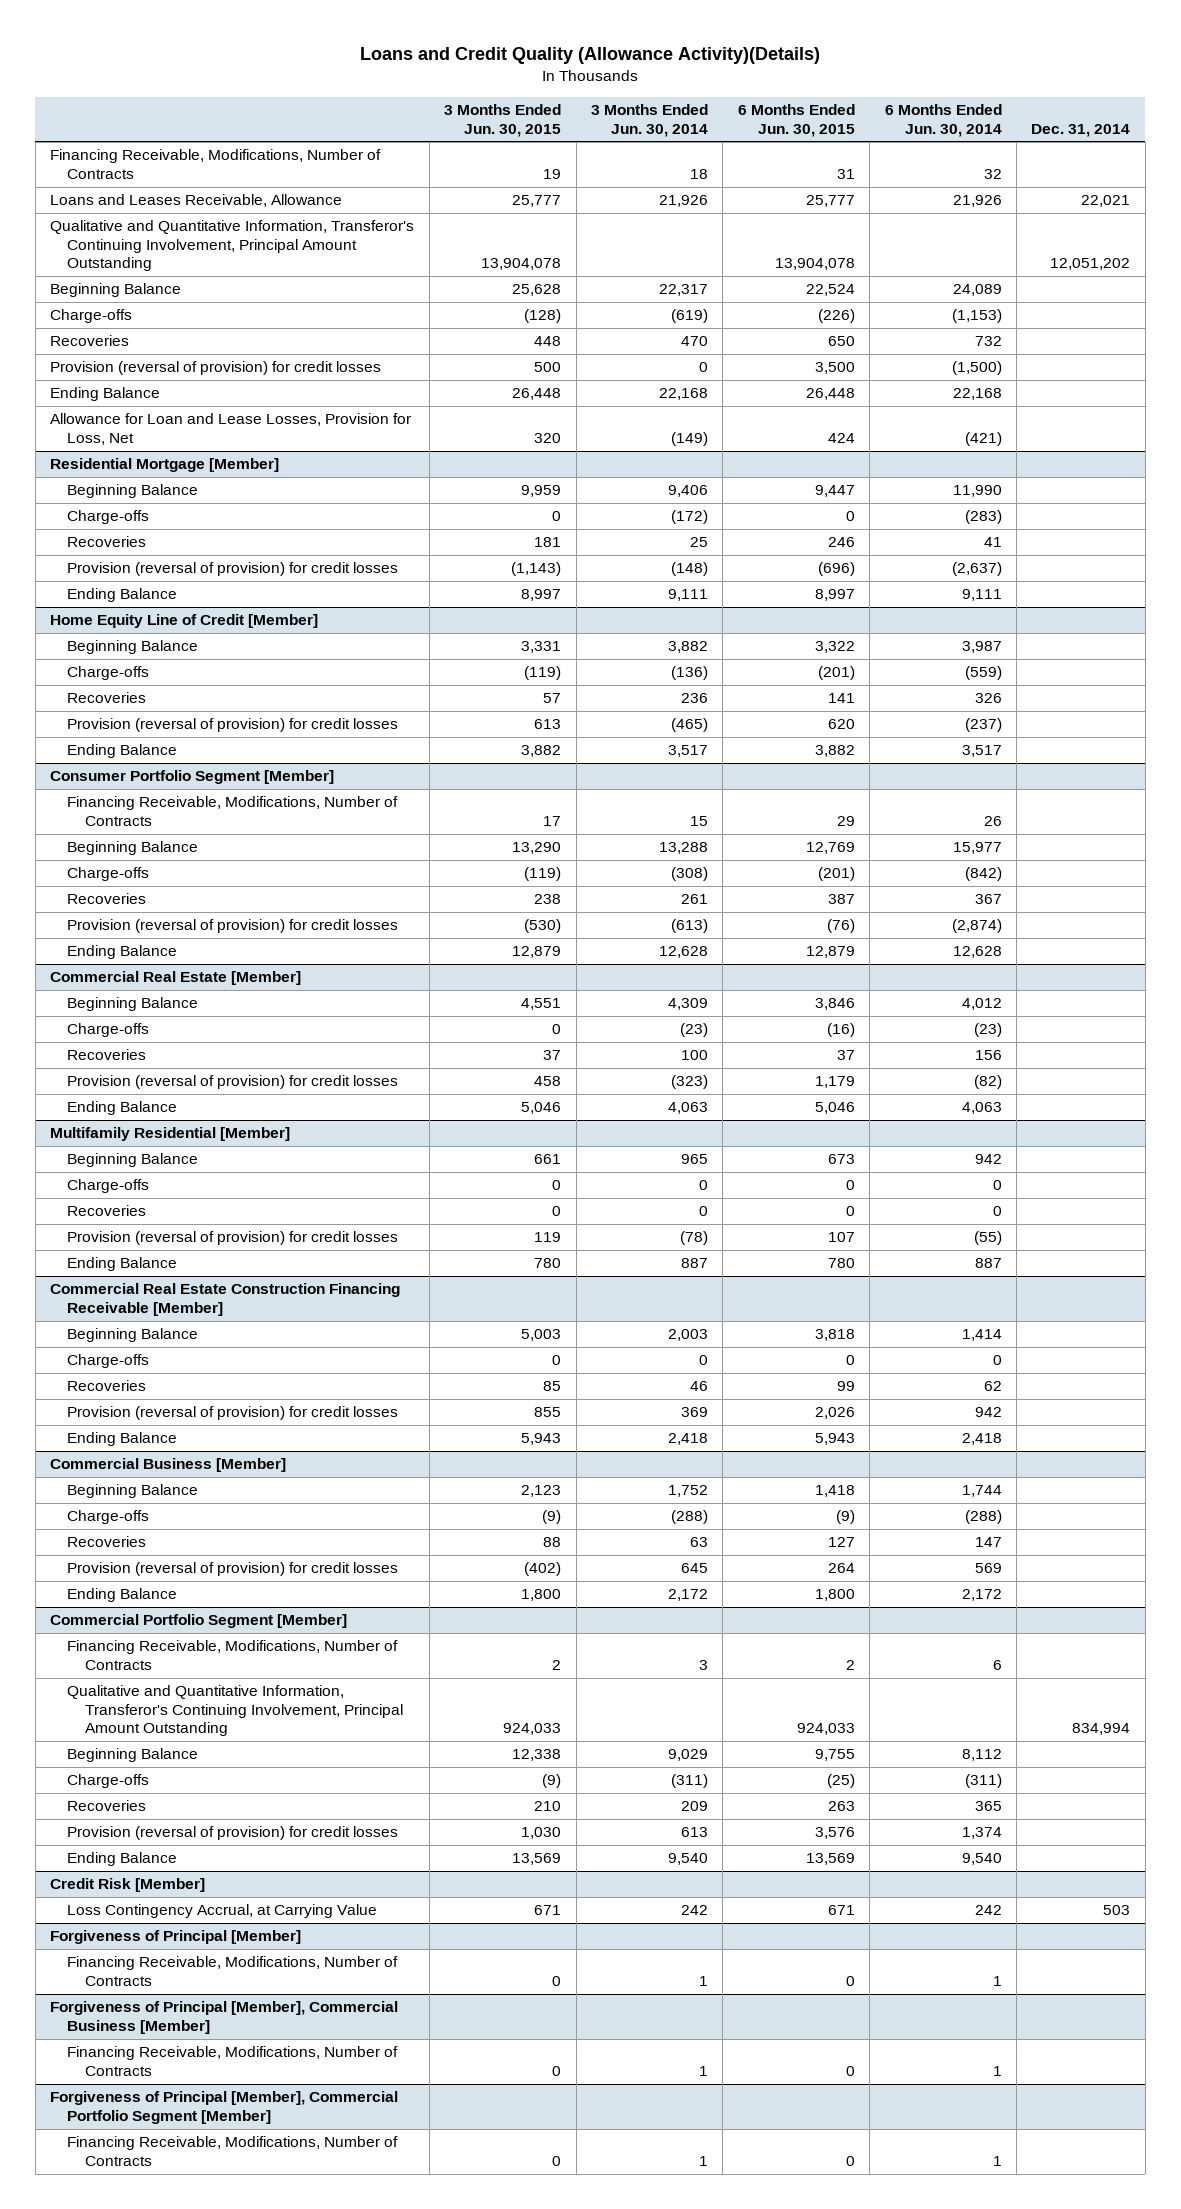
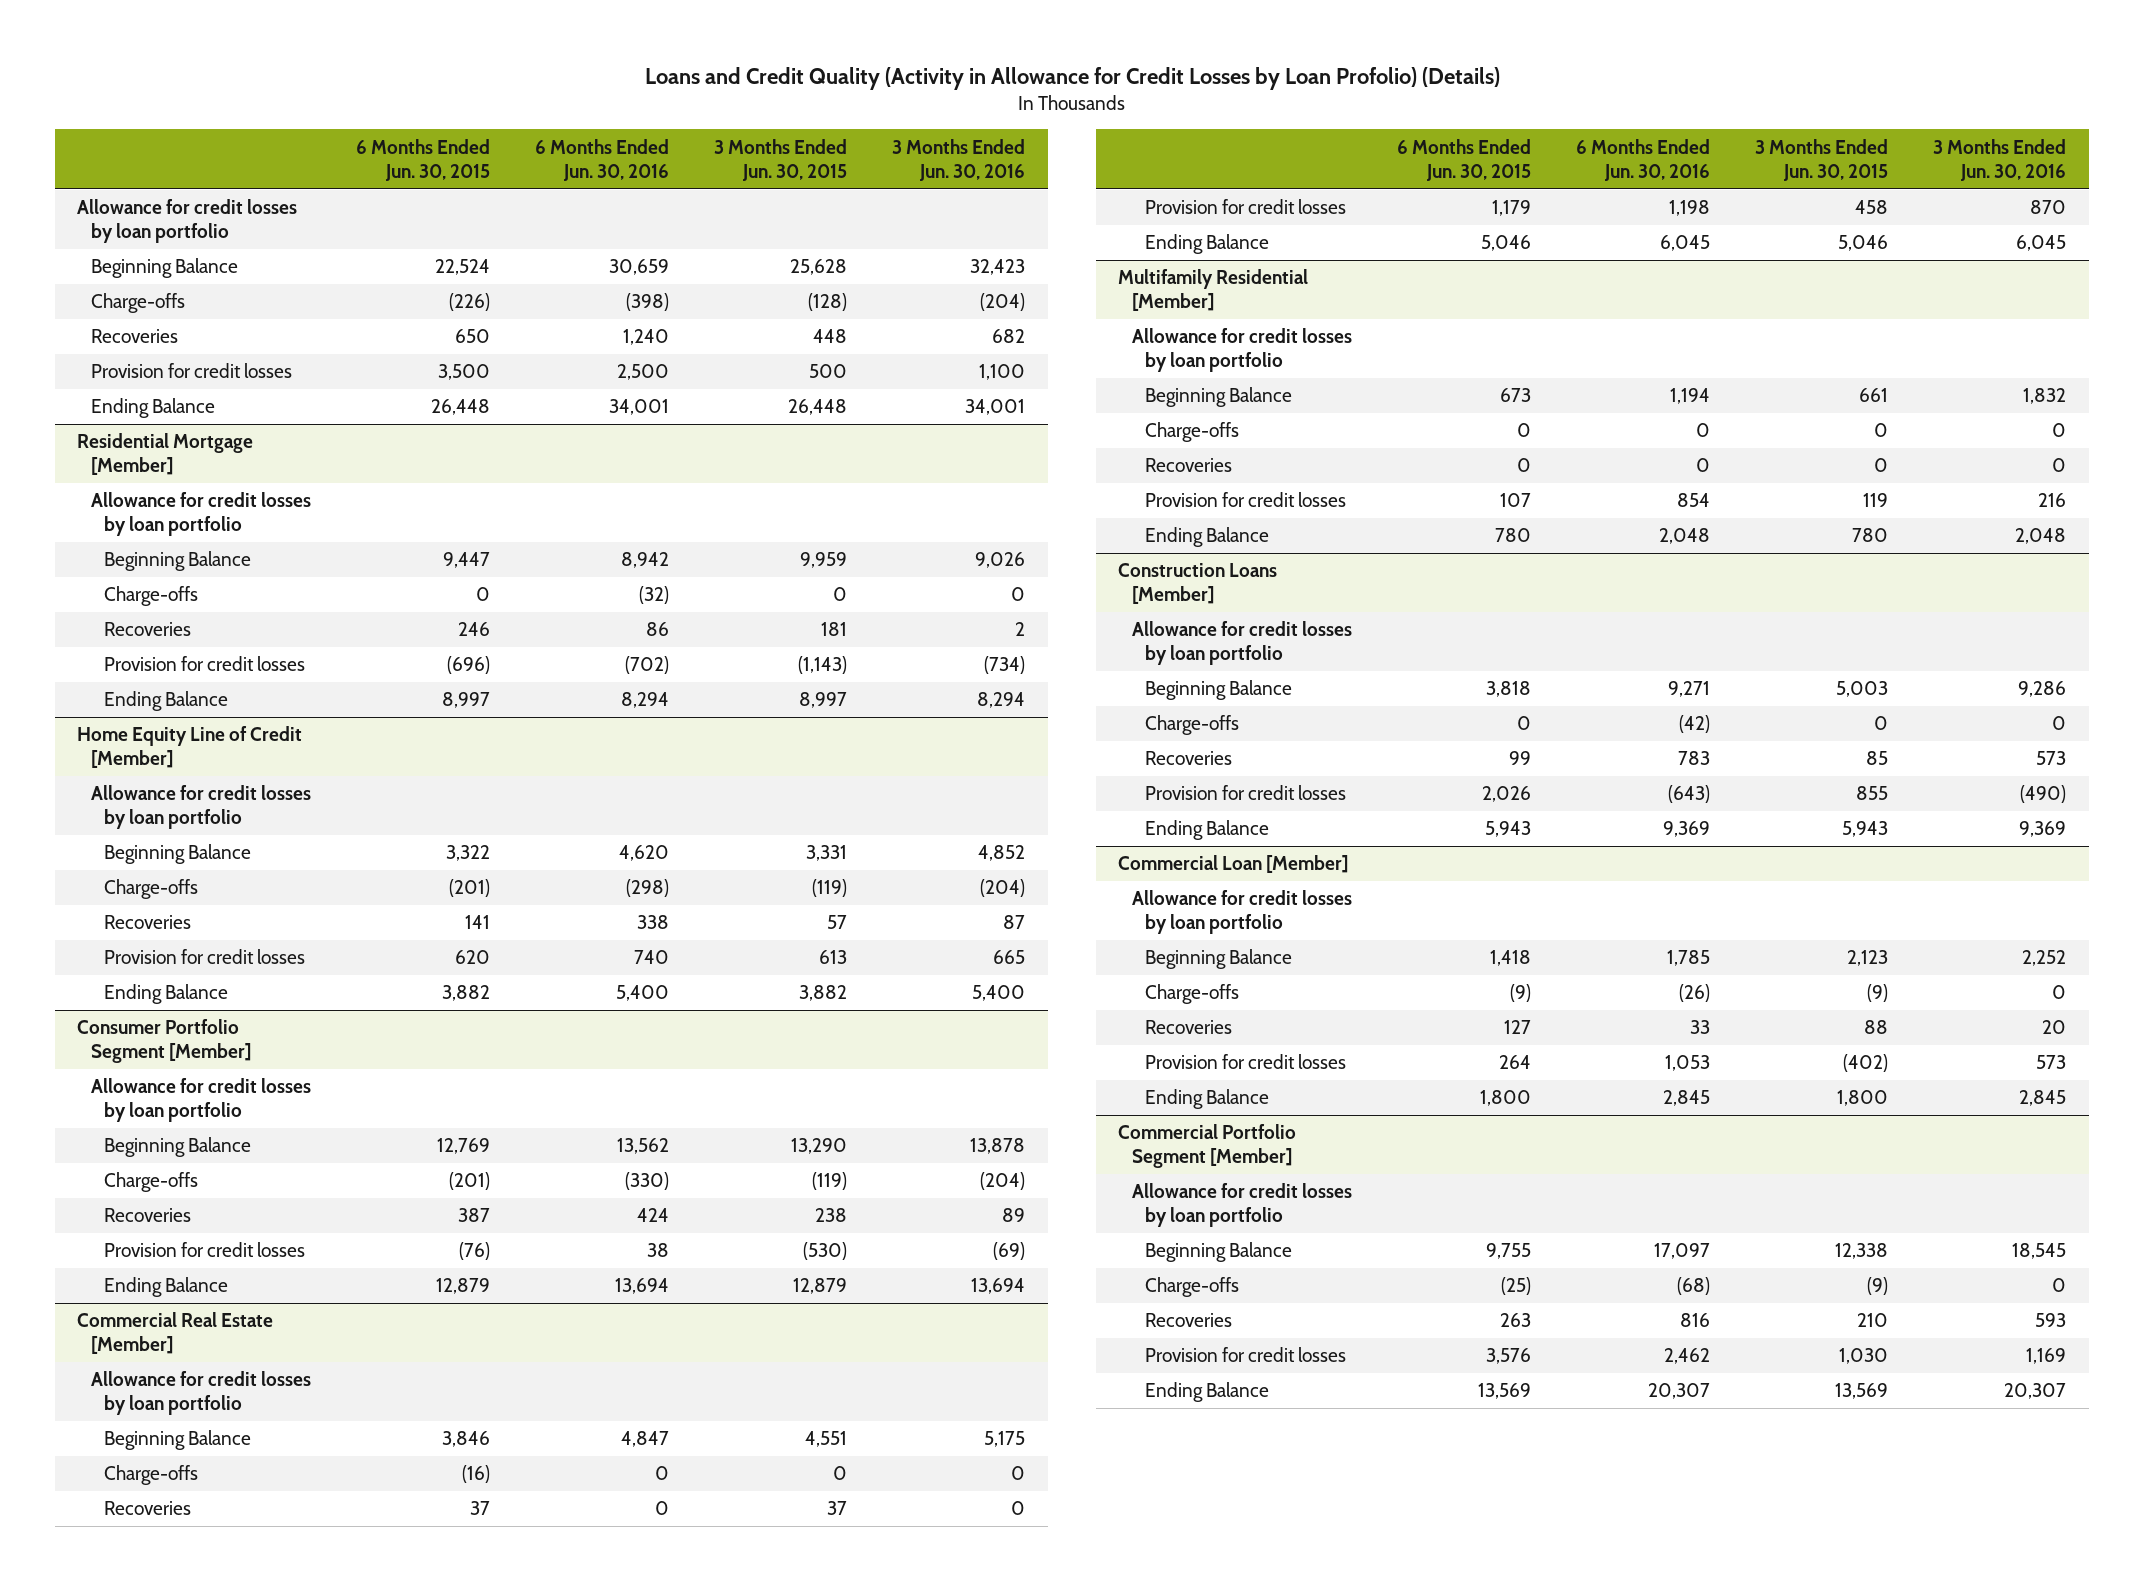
- Loans and Credit Quality (Allowance Activity)(Details)
+ Loans and Credit Quality (Activity in Allowance for Credit Losses by Loan Profolio) (Details)
- | 3 Months Ended Jun. 30, 2015 | 3 Months Ended Jun. 30, 2014 | 6 Months Ended Jun. 30, 2015 | 6 Months Ended Jun. 30, 2014 | Dec. 31, 2014
+ | 6 Months Ended Jun. 30, 2015 | 6 Months Ended Jun. 30, 2016 | 3 Months Ended Jun. 30, 2015 | 3 Months Ended Jun. 30, 2016
- Financing Receivable, Modifications, Number of Contracts | 19 | 18 | 31 | 32 |
- Loans and Leases Receivable, Allowance | 25,777 | 21,926 | 25,777 | 21,926 | 22,021
- Qualitative and Quantitative Information, Transferor's Continuing Involvement, Principal Amount Outstanding | 13,904,078 | | 13,904,078 | | 12,051,202
+ Allowance for credit losses by loan portfolio
- Provision (reversal of provision) for credit losses | 500 | 0 | 3,500 | (1,500) |
+ Provision for credit losses | 3,500 | 2,500 | 500 | 1,100
- Allowance for Loan and Lease Losses, Provision for Loss, Net | 320 | (149) | 424 | (421) |
@ Residential Mortgage [Member]
+ Allowance for credit losses by loan portfolio
- Provision (reversal of provision) for credit losses | (1,143) | (148) | (696) | (2,637) |
+ Provision for credit losses | (696) | (702) | (1,143) | (734)
@ Home Equity Line of Credit [Member]
+ Allowance for credit losses by loan portfolio
- Provision (reversal of provision) for credit losses | 613 | (465) | 620 | (237) |
+ Provision for credit losses | 620 | 740 | 613 | 665
@ Consumer Portfolio Segment [Member]
- Financing Receivable, Modifications, Number of Contracts | 17 | 15 | 29 | 26 |
+ Allowance for credit losses by loan portfolio
- Provision (reversal of provision) for credit losses | (530) | (613) | (76) | (2,874) |
+ Provision for credit losses | (76) | 38 | (530) | (69)
@ Commercial Real Estate [Member]
+ Allowance for credit losses by loan portfolio
- Provision (reversal of provision) for credit losses | 458 | (323) | 1,179 | (82) |
+ Provision for credit losses | 1,179 | 1,198 | 458 | 870
@ Multifamily Residential [Member]
+ Allowance for credit losses by loan portfolio
- Provision (reversal of provision) for credit losses | 119 | (78) | 107 | (55) |
+ Provision for credit losses | 107 | 854 | 119 | 216
- Commercial Real Estate Construction Financing Receivable [Member]
+ Construction Loans [Member]
+ Allowance for credit losses by loan portfolio
- Provision (reversal of provision) for credit losses | 855 | 369 | 2,026 | 942 |
+ Provision for credit losses | 2,026 | (643) | 855 | (490)
- Commercial Business [Member]
+ Commercial Loan [Member]
+ Allowance for credit losses by loan portfolio
- Provision (reversal of provision) for credit losses | (402) | 645 | 264 | 569 |
+ Provision for credit losses | 264 | 1,053 | (402) | 573
@ Commercial Portfolio Segment [Member]
- Financing Receivable, Modifications, Number of Contracts | 2 | 3 | 2 | 6 |
- Qualitative and Quantitative Information, Transferor's Continuing Involvement, Principal Amount Outstanding | 924,033 | | 924,033 | | 834,994
+ Allowance for credit losses by loan portfolio
- Provision (reversal of provision) for credit losses | 1,030 | 613 | 3,576 | 1,374 |
+ Provision for credit losses | 3,576 | 2,462 | 1,030 | 1,169
- Credit Risk [Member]
- Loss Contingency Accrual, at Carrying Value | 671 | 242 | 671 | 242 | 503
- Forgiveness of Principal [Member]
- Financing Receivable, Modifications, Number of Contracts | 0 | 1 | 0 | 1 |
- Forgiveness of Principal [Member], Commercial Business [Member]
- Financing Receivable, Modifications, Number of Contracts | 0 | 1 | 0 | 1 |
- Forgiveness of Principal [Member], Commercial Portfolio Segment [Member]
- Financing Receivable, Modifications, Number of Contracts | 0 | 1 | 0 | 1 |

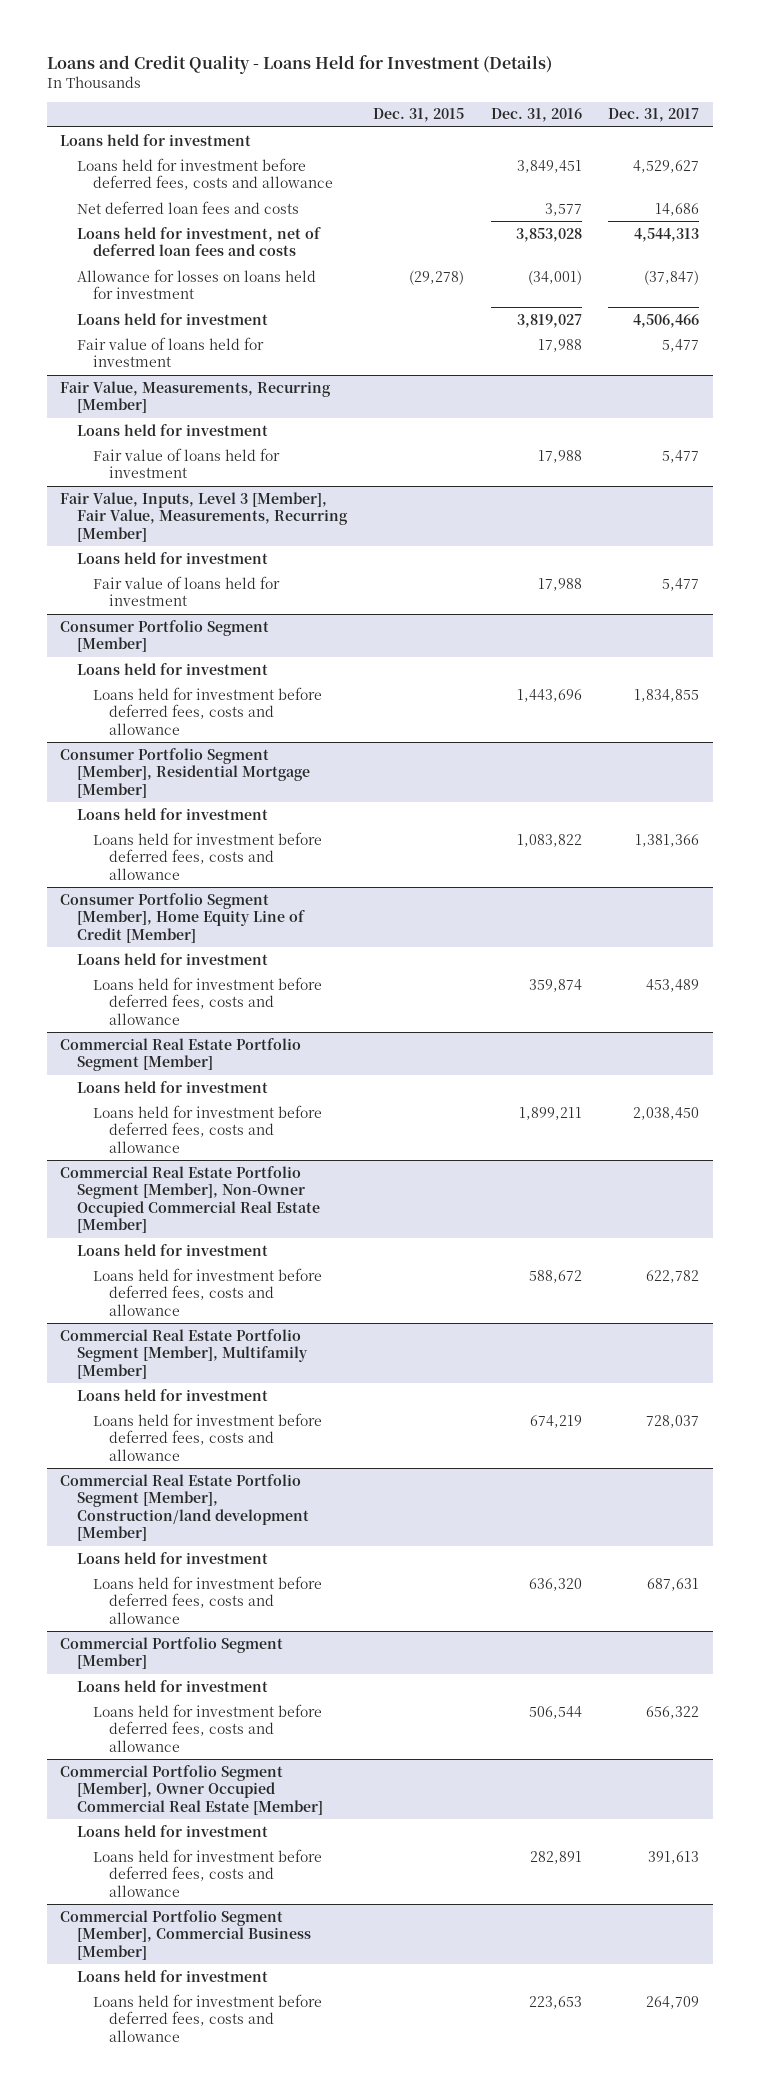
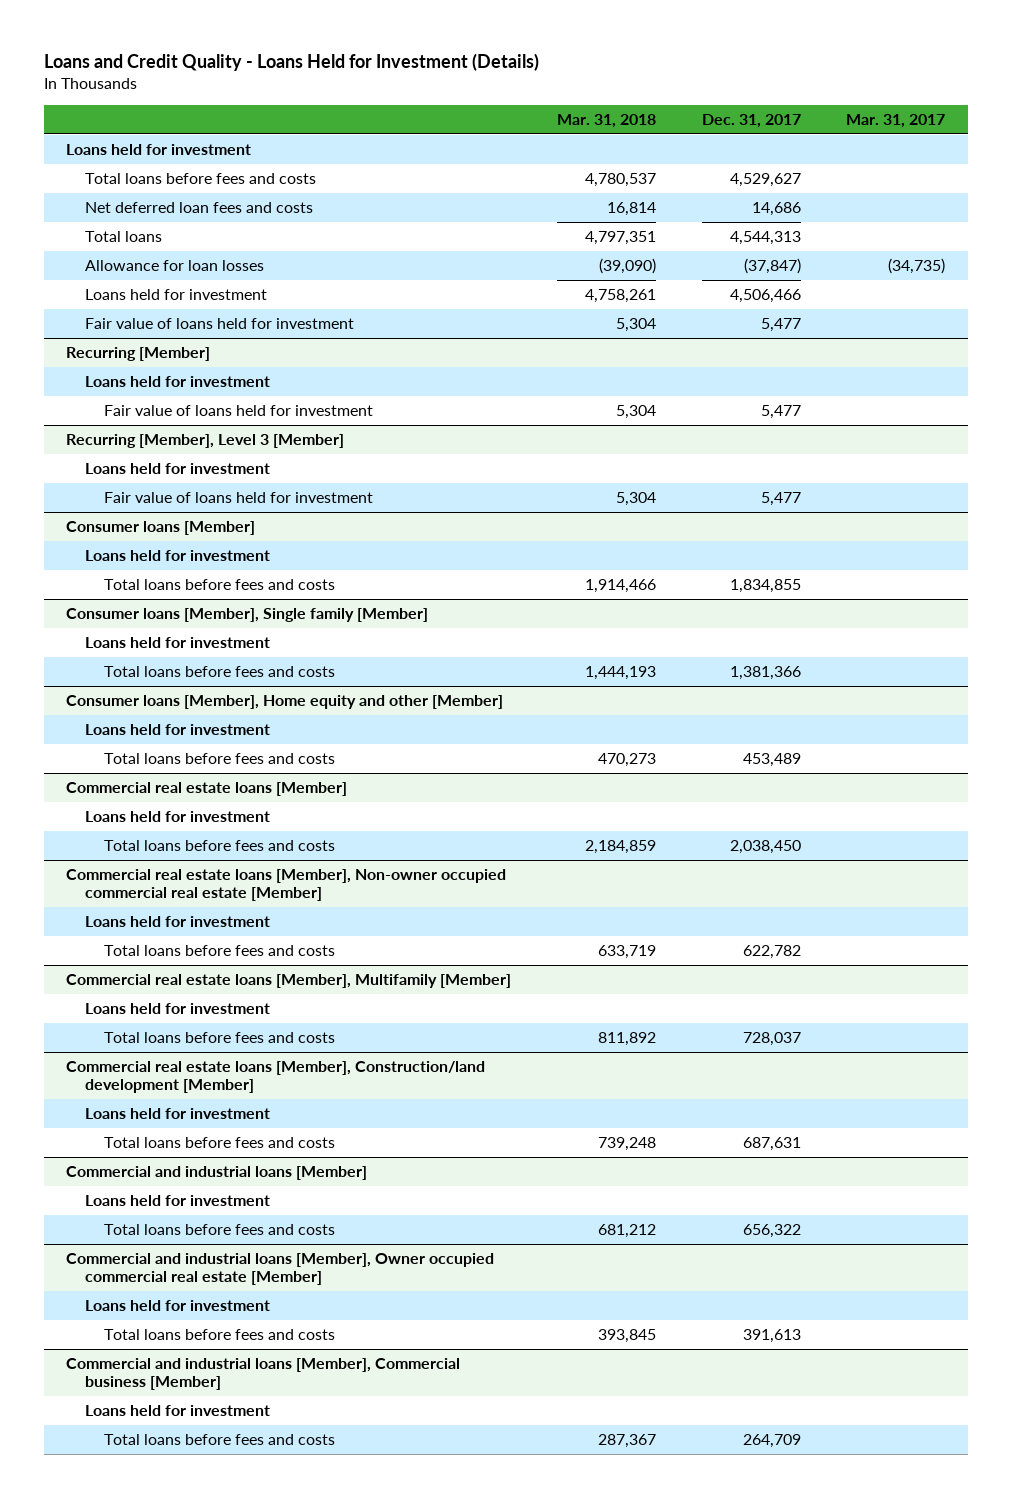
- | Dec. 31, 2015 | Dec. 31, 2016 | Dec. 31, 2017
+ | Mar. 31, 2018 | Dec. 31, 2017 | Mar. 31, 2017
- Loans held for investment before deferred fees, costs and allowance | | 3,849,451 | 4,529,627
+ Total loans before fees and costs | 4,780,537 | 4,529,627 |
- Loans held for investment, net of deferred loan fees and costs | | 3,853,028 | 4,544,313
- Allowance for losses on loans held for investment | (29,278) | (34,001) | (37,847)
+ Total loans | 4,797,351 | 4,544,313 |
+ Allowance for loan losses | (39,090) | (37,847) | (34,735)
- Fair Value, Measurements, Recurring [Member]
+ Recurring [Member]
- Fair Value, Inputs, Level 3 [Member], Fair Value, Measurements, Recurring [Member]
+ Recurring [Member], Level 3 [Member]
- Consumer Portfolio Segment [Member]
+ Consumer loans [Member]
- Loans held for investment before deferred fees, costs and allowance | | 1,443,696 | 1,834,855
- Consumer Portfolio Segment [Member], Residential Mortgage [Member]
+ Total loans before fees and costs | 1,914,466 | 1,834,855 |
+ Consumer loans [Member], Single family [Member]
- Loans held for investment before deferred fees, costs and allowance | | 1,083,822 | 1,381,366
- Consumer Portfolio Segment [Member], Home Equity Line of Credit [Member]
+ Total loans before fees and costs | 1,444,193 | 1,381,366 |
+ Consumer loans [Member], Home equity and other [Member]
- Loans held for investment before deferred fees, costs and allowance | | 359,874 | 453,489
- Commercial Real Estate Portfolio Segment [Member]
+ Total loans before fees and costs | 470,273 | 453,489 |
+ Commercial real estate loans [Member]
- Loans held for investment before deferred fees, costs and allowance | | 1,899,211 | 2,038,450
- Commercial Real Estate Portfolio Segment [Member], Non-Owner Occupied Commercial Real Estate [Member]
+ Total loans before fees and costs | 2,184,859 | 2,038,450 |
+ Commercial real estate loans [Member], Non-owner occupied commercial real estate [Member]
- Loans held for investment before deferred fees, costs and allowance | | 588,672 | 622,782
- Commercial Real Estate Portfolio Segment [Member], Multifamily [Member]
+ Total loans before fees and costs | 633,719 | 622,782 |
+ Commercial real estate loans [Member], Multifamily [Member]
- Loans held for investment before deferred fees, costs and allowance | | 674,219 | 728,037
- Commercial Real Estate Portfolio Segment [Member], Construction/land development [Member]
+ Total loans before fees and costs | 811,892 | 728,037 |
+ Commercial real estate loans [Member], Construction/land development [Member]
- Loans held for investment before deferred fees, costs and allowance | | 636,320 | 687,631
- Commercial Portfolio Segment [Member]
+ Total loans before fees and costs | 739,248 | 687,631 |
+ Commercial and industrial loans [Member]
- Loans held for investment before deferred fees, costs and allowance | | 506,544 | 656,322
- Commercial Portfolio Segment [Member], Owner Occupied Commercial Real Estate [Member]
+ Total loans before fees and costs | 681,212 | 656,322 |
+ Commercial and industrial loans [Member], Owner occupied commercial real estate [Member]
- Loans held for investment before deferred fees, costs and allowance | | 282,891 | 391,613
- Commercial Portfolio Segment [Member], Commercial Business [Member]
+ Total loans before fees and costs | 393,845 | 391,613 |
+ Commercial and industrial loans [Member], Commercial business [Member]
- Loans held for investment before deferred fees, costs and allowance | | 223,653 | 264,709
+ Total loans before fees and costs | 287,367 | 264,709 |

